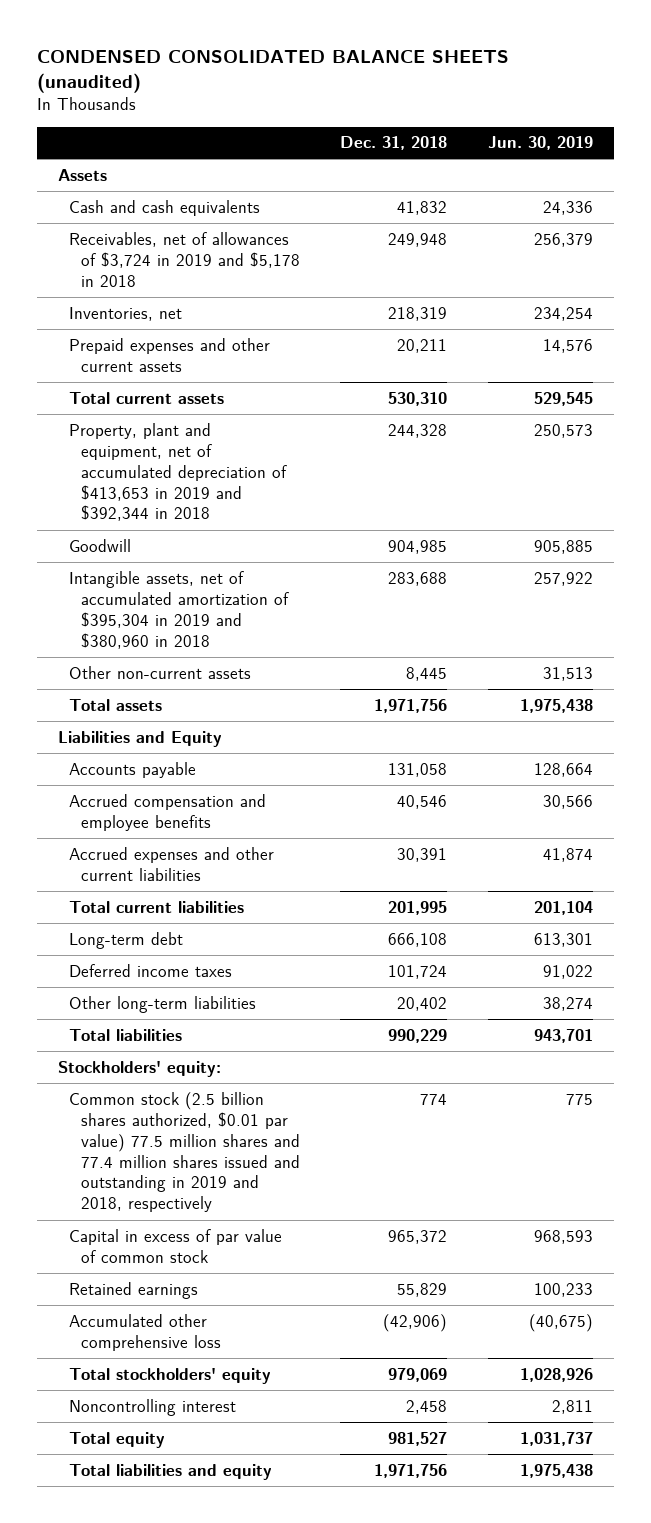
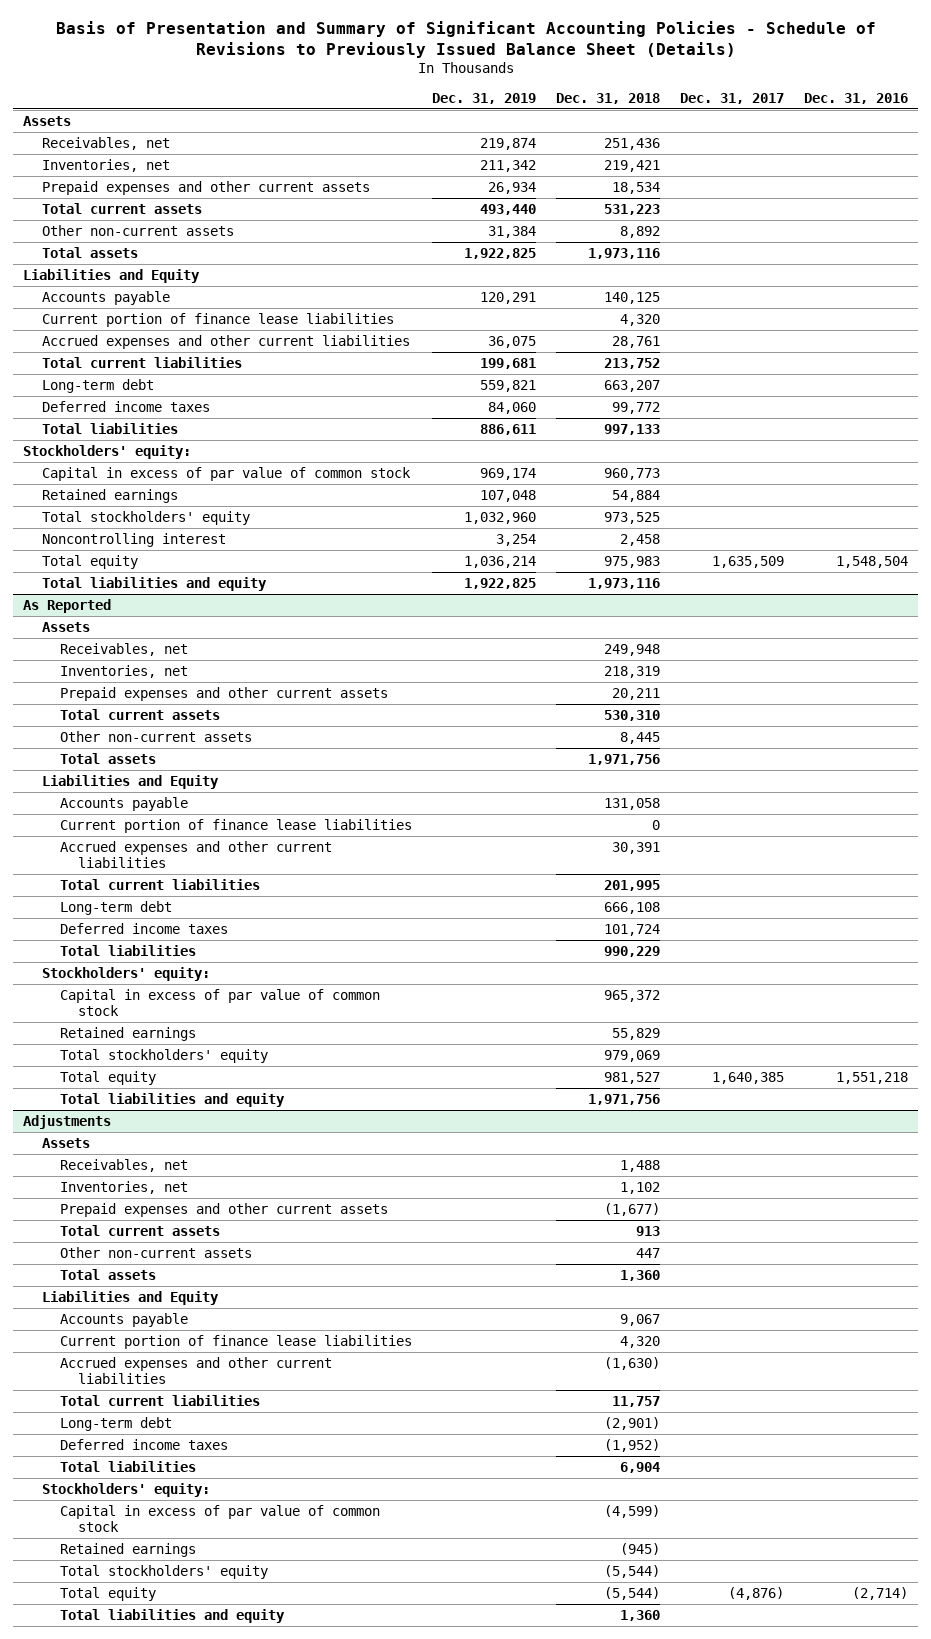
- CONDENSED CONSOLIDATED BALANCE SHEETS (unaudited)
+ Basis of Presentation and Summary of Significant Accounting Policies - Schedule of Revisions to Previously Issued Balance Sheet (Details)
- | Dec. 31, 2018 | Jun. 30, 2019
+ | Dec. 31, 2019 | Dec. 31, 2018 | Dec. 31, 2017 | Dec. 31, 2016
- Cash and cash equivalents | 41,832 | 24,336
- Receivables, net of allowances of $3,724 in 2019 and $5,178 in 2018 | 249,948 | 256,379
+ Receivables, net | 219,874 | 251,436 | |
+ Inventories, net | 211,342 | 219,421 | |
+ Prepaid expenses and other current assets | 26,934 | 18,534 | |
+ Total current assets | 493,440 | 531,223 | |
+ Other non-current assets | 31,384 | 8,892 | |
+ Total assets | 1,922,825 | 1,973,116 | |
+ Liabilities and Equity
+ Accounts payable | 120,291 | 140,125 | |
+ Current portion of finance lease liabilities | | 4,320 | |
+ Accrued expenses and other current liabilities | 36,075 | 28,761 | |
+ Total current liabilities | 199,681 | 213,752 | |
+ Long-term debt | 559,821 | 663,207 | |
+ Deferred income taxes | 84,060 | 99,772 | |
+ Total liabilities | 886,611 | 997,133 | |
+ Stockholders' equity:
+ Capital in excess of par value of common stock | 969,174 | 960,773 | |
+ Retained earnings | 107,048 | 54,884 | |
+ Total stockholders' equity | 1,032,960 | 973,525 | |
moved up: Noncontrolling interest | 3,254 | 2,458 | |
+ Total equity | 1,036,214 | 975,983 | 1,635,509 | 1,548,504
+ Total liabilities and equity | 1,922,825 | 1,973,116 | |
+ As Reported
+ Assets
+ Receivables, net | | 249,948 | |
- Property, plant and equipment, net of accumulated depreciation of $413,653 in 2019 and $392,344 in 2018 | 244,328 | 250,573
- Goodwill | 904,985 | 905,885
- Intangible assets, net of accumulated amortization of $395,304 in 2019 and $380,960 in 2018 | 283,688 | 257,922
- Accrued compensation and employee benefits | 40,546 | 30,566
+ Current portion of finance lease liabilities | | 0 | |
- Other long-term liabilities | 20,402 | 38,274
- Common stock (2.5 billion shares authorized, $0.01 par value) 77.5 million shares and 77.4 million shares issued and outstanding in 2019 and 2018, respectively | 774 | 775
- Accumulated other comprehensive loss | (42,906) | (40,675)
+ Adjustments
+ Assets
+ Receivables, net | | 1,488 | |
+ Inventories, net | | 1,102 | |
+ Prepaid expenses and other current assets | | (1,677) | |
+ Total current assets | | 913 | |
+ Other non-current assets | | 447 | |
+ Total assets | | 1,360 | |
+ Liabilities and Equity
+ Accounts payable | | 9,067 | |
+ Current portion of finance lease liabilities | | 4,320 | |
+ Accrued expenses and other current liabilities | | (1,630) | |
+ Total current liabilities | | 11,757 | |
+ Long-term debt | | (2,901) | |
+ Deferred income taxes | | (1,952) | |
+ Total liabilities | | 6,904 | |
+ Stockholders' equity:
+ Capital in excess of par value of common stock | | (4,599) | |
+ Retained earnings | | (945) | |
+ Total stockholders' equity | | (5,544) | |
+ Total equity | | (5,544) | (4,876) | (2,714)
+ Total liabilities and equity | | 1,360 | |

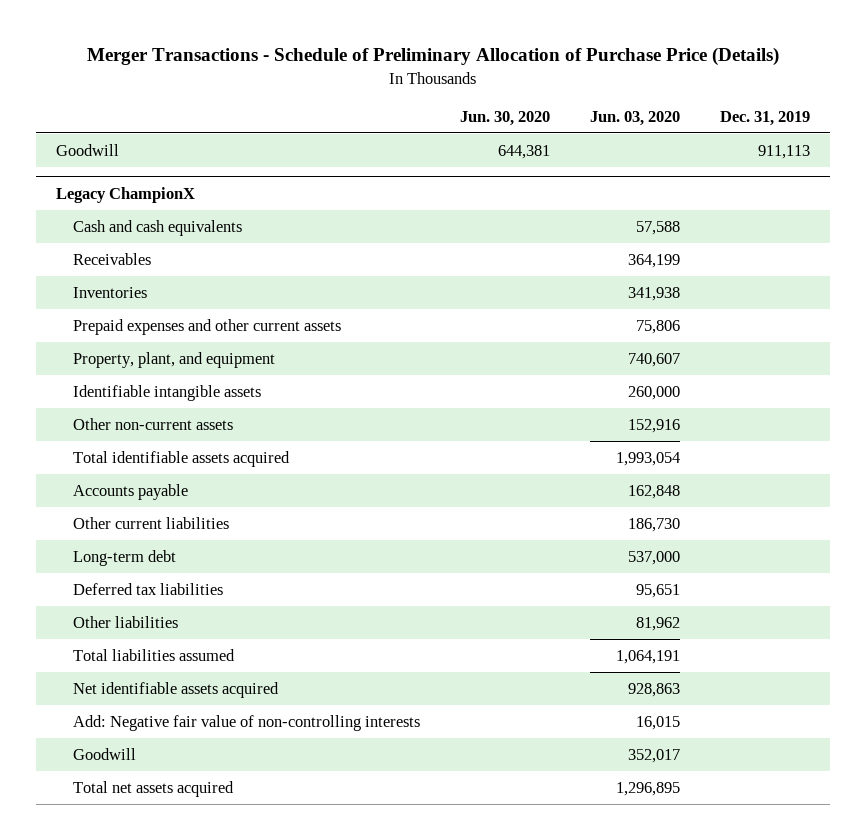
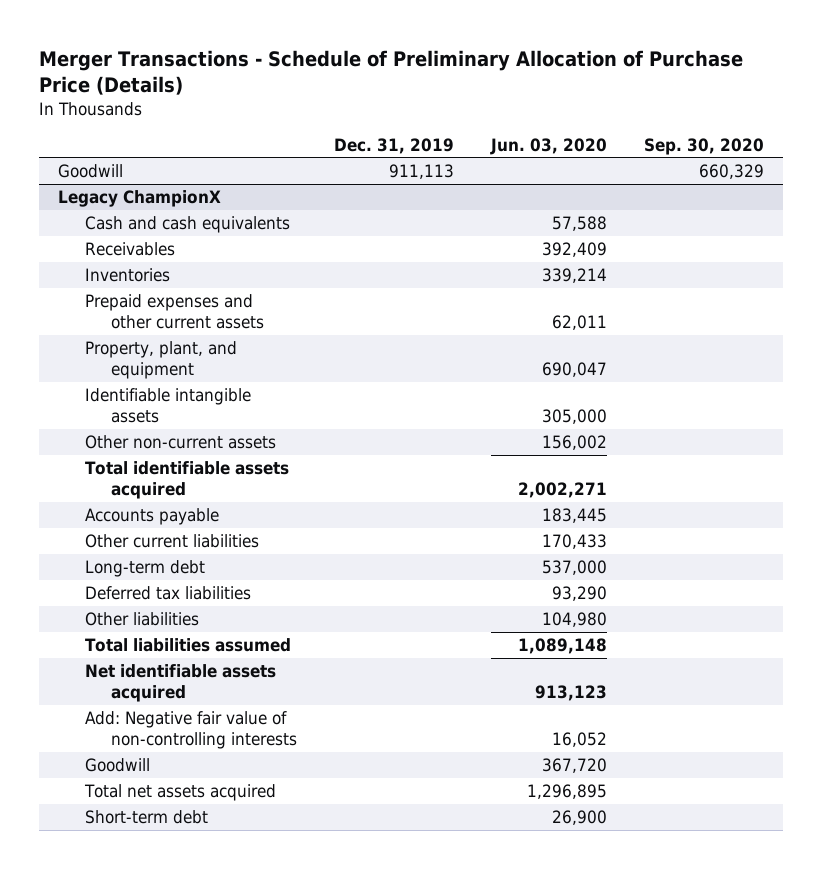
- | Jun. 30, 2020 | Jun. 03, 2020 | Dec. 31, 2019
+ | Dec. 31, 2019 | Jun. 03, 2020 | Sep. 30, 2020
@ Legacy ChampionX
- Receivables | | 364,199 |
- Inventories | | 341,938 |
- Prepaid expenses and other current assets | | 75,806 |
- Property, plant, and equipment | | 740,607 |
- Identifiable intangible assets | | 260,000 |
- Other non-current assets | | 152,916 |
- Total identifiable assets acquired | | 1,993,054 |
- Accounts payable | | 162,848 |
- Other current liabilities | | 186,730 |
+ Receivables | | 392,409 |
+ Inventories | | 339,214 |
+ Prepaid expenses and other current assets | | 62,011 |
+ Property, plant, and equipment | | 690,047 |
+ Identifiable intangible assets | | 305,000 |
+ Other non-current assets | | 156,002 |
+ Total identifiable assets acquired | | 2,002,271 |
+ Accounts payable | | 183,445 |
+ Other current liabilities | | 170,433 |
- Deferred tax liabilities | | 95,651 |
- Other liabilities | | 81,962 |
- Total liabilities assumed | | 1,064,191 |
- Net identifiable assets acquired | | 928,863 |
- Add: Negative fair value of non-controlling interests | | 16,015 |
- Goodwill | | 352,017 |
+ Deferred tax liabilities | | 93,290 |
+ Other liabilities | | 104,980 |
+ Total liabilities assumed | | 1,089,148 |
+ Net identifiable assets acquired | | 913,123 |
+ Add: Negative fair value of non-controlling interests | | 16,052 |
+ Goodwill | | 367,720 |
+ Short-term debt | | 26,900 |

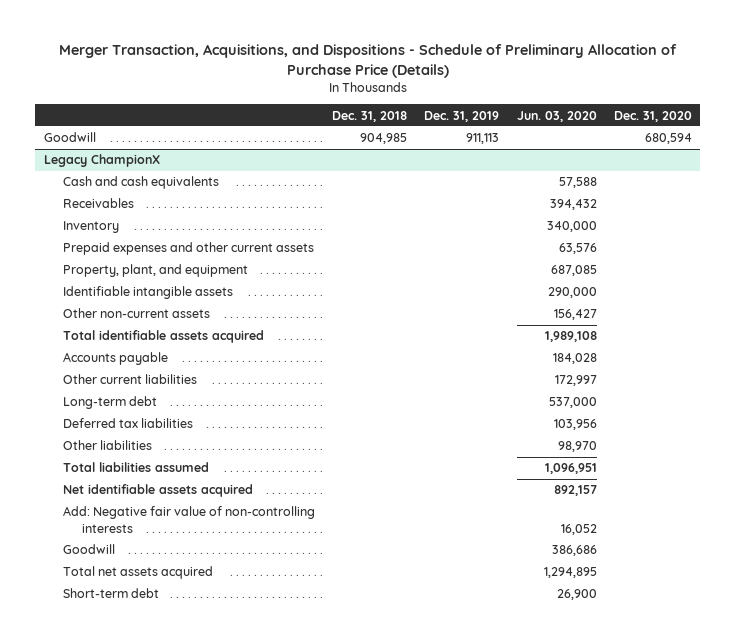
- Merger Transactions - Schedule of Preliminary Allocation of Purchase Price (Details)
+ Merger Transaction, Acquisitions, and Dispositions - Schedule of Preliminary Allocation of Purchase Price (Details)
- | Dec. 31, 2019 | Jun. 03, 2020 | Sep. 30, 2020
+ | Dec. 31, 2018 | Dec. 31, 2019 | Jun. 03, 2020 | Dec. 31, 2020
@ Legacy ChampionX
- Receivables | | 392,409 |
- Inventories | | 339,214 |
- Prepaid expenses and other current assets | | 62,011 |
- Property, plant, and equipment | | 690,047 |
- Identifiable intangible assets | | 305,000 |
- Other non-current assets | | 156,002 |
- Total identifiable assets acquired | | 2,002,271 |
- Accounts payable | | 183,445 |
- Other current liabilities | | 170,433 |
+ Receivables | | | 394,432 |
+ Inventory | | | 340,000 |
+ Prepaid expenses and other current assets | | | 63,576 |
+ Property, plant, and equipment | | | 687,085 |
+ Identifiable intangible assets | | | 290,000 |
+ Other non-current assets | | | 156,427 |
+ Total identifiable assets acquired | | | 1,989,108 |
+ Accounts payable | | | 184,028 |
+ Other current liabilities | | | 172,997 |
- Deferred tax liabilities | | 93,290 |
- Other liabilities | | 104,980 |
- Total liabilities assumed | | 1,089,148 |
- Net identifiable assets acquired | | 913,123 |
+ Deferred tax liabilities | | | 103,956 |
+ Other liabilities | | | 98,970 |
+ Total liabilities assumed | | | 1,096,951 |
+ Net identifiable assets acquired | | | 892,157 |
- Goodwill | | 367,720 |
- Total net assets acquired | | 1,296,895 |
+ Goodwill | | | 386,686 |
+ Total net assets acquired | | | 1,294,895 |

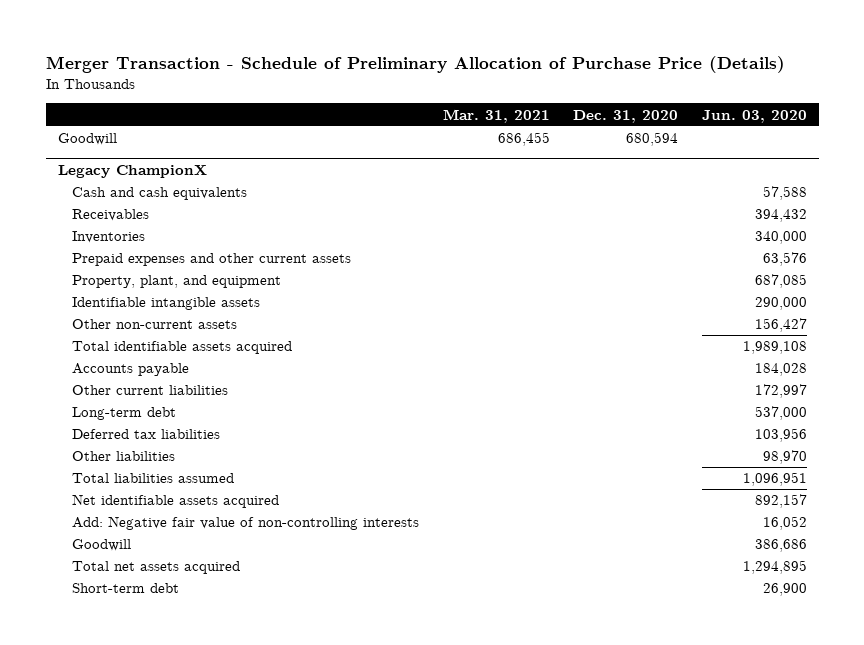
- Merger Transaction, Acquisitions, and Dispositions - Schedule of Preliminary Allocation of Purchase Price (Details)
+ Merger Transaction - Schedule of Preliminary Allocation of Purchase Price (Details)
- | Dec. 31, 2018 | Dec. 31, 2019 | Jun. 03, 2020 | Dec. 31, 2020
+ | Mar. 31, 2021 | Dec. 31, 2020 | Jun. 03, 2020
@ Legacy ChampionX
- Inventory | | | 340,000 |
+ Inventories | | | 340,000

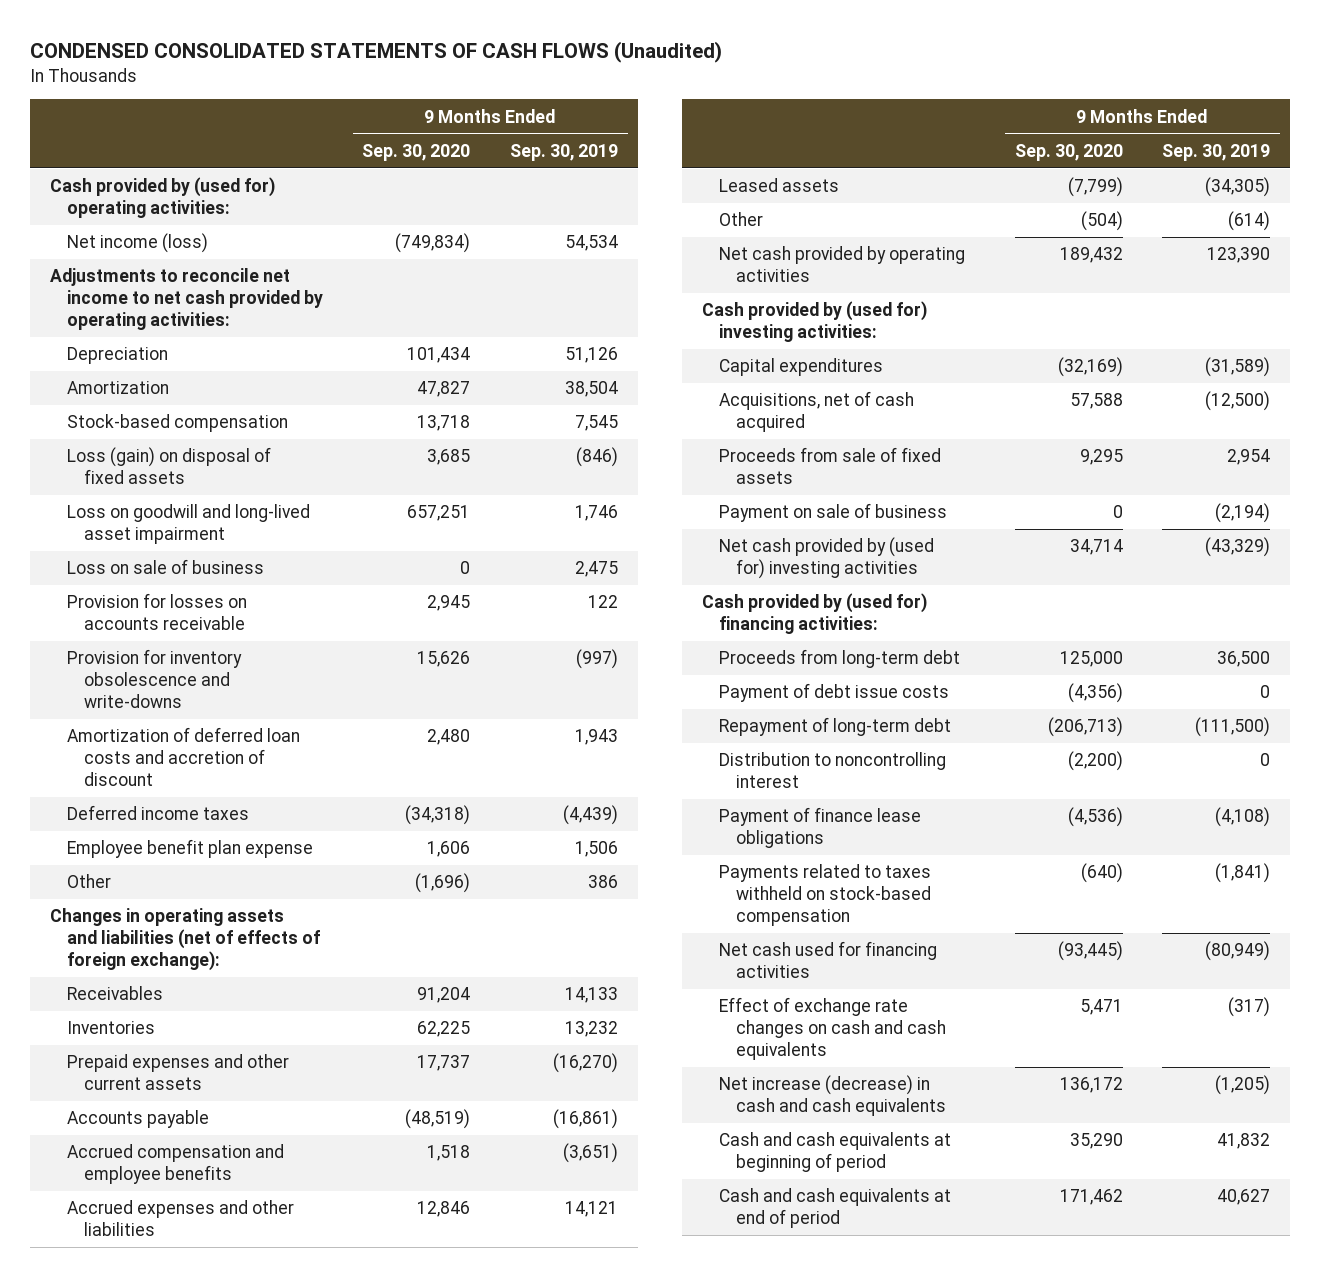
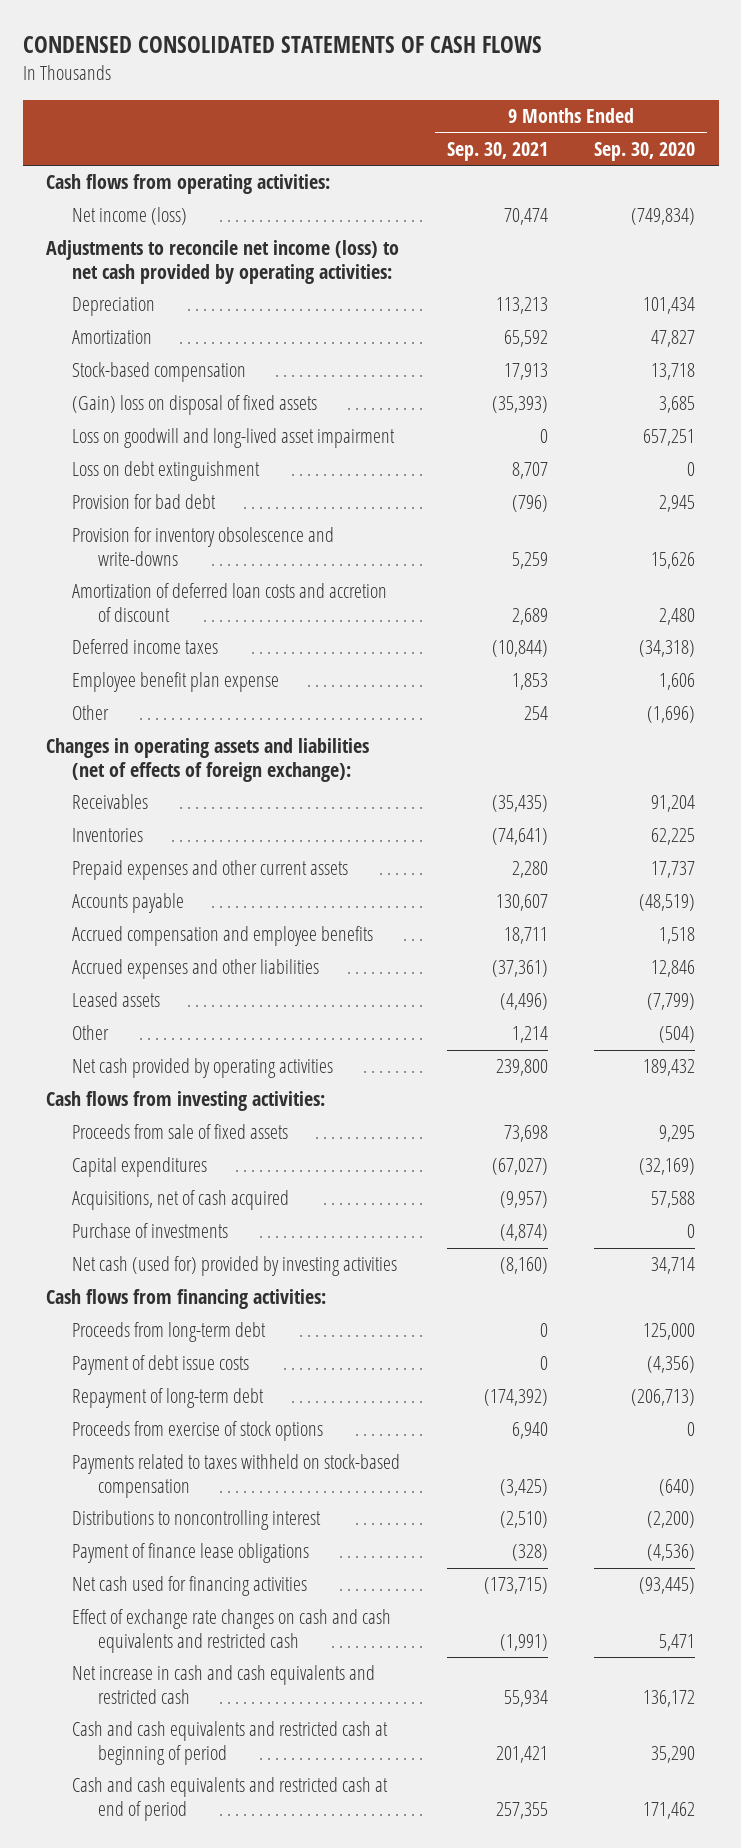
- CONDENSED CONSOLIDATED STATEMENTS OF CASH FLOWS (Unaudited)
+ CONDENSED CONSOLIDATED STATEMENTS OF CASH FLOWS
- | 9 Months Ended Sep. 30, 2020 | 9 Months Ended Sep. 30, 2019
+ | 9 Months Ended Sep. 30, 2021 | 9 Months Ended Sep. 30, 2020
- Cash provided by (used for) operating activities:
+ Cash flows from operating activities:
- Adjustments to reconcile net income to net cash provided by operating activities:
+ Adjustments to reconcile net income (loss) to net cash provided by operating activities:
- Loss (gain) on disposal of fixed assets | 3,685 | (846)
+ (Gain) loss on disposal of fixed assets | (35,393) | 3,685
- Loss on sale of business | 0 | 2,475
- Provision for losses on accounts receivable | 2,945 | 122
+ Loss on debt extinguishment | 8,707 | 0
+ Provision for bad debt | (796) | 2,945
- Cash provided by (used for) investing activities:
+ Cash flows from investing activities:
moved up: Proceeds from sale of fixed assets | 73,698 | 9,295
- Payment on sale of business | 0 | (2,194)
- Net cash provided by (used for) investing activities | 34,714 | (43,329)
- Cash provided by (used for) financing activities:
+ Purchase of investments | (4,874) | 0
+ Net cash (used for) provided by investing activities | (8,160) | 34,714
+ Cash flows from financing activities:
- Distribution to noncontrolling interest | (2,200) | 0
+ Proceeds from exercise of stock options | 6,940 | 0
+ Distributions to noncontrolling interest | (2,510) | (2,200)
moved down: Payment of finance lease obligations | (328) | (4,536)
- Effect of exchange rate changes on cash and cash equivalents | 5,471 | (317)
- Net increase (decrease) in cash and cash equivalents | 136,172 | (1,205)
- Cash and cash equivalents at beginning of period | 35,290 | 41,832
- Cash and cash equivalents at end of period | 171,462 | 40,627
+ Effect of exchange rate changes on cash and cash equivalents and restricted cash | (1,991) | 5,471
+ Net increase in cash and cash equivalents and restricted cash | 55,934 | 136,172
+ Cash and cash equivalents and restricted cash at beginning of period | 201,421 | 35,290
+ Cash and cash equivalents and restricted cash at end of period | 257,355 | 171,462

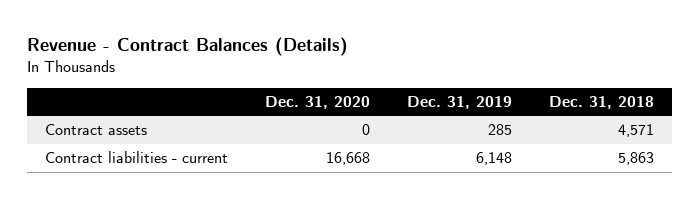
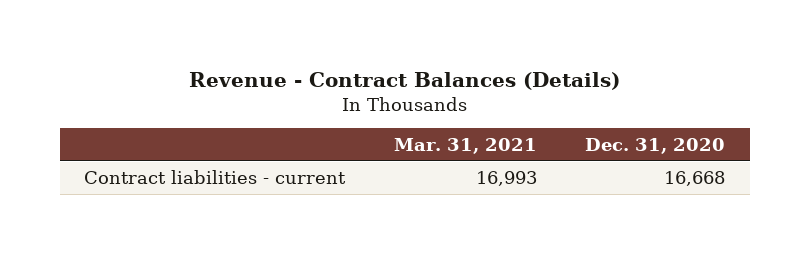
- | Dec. 31, 2020 | Dec. 31, 2019 | Dec. 31, 2018
+ | Mar. 31, 2021 | Dec. 31, 2020
- Contract assets | 0 | 285 | 4,571

